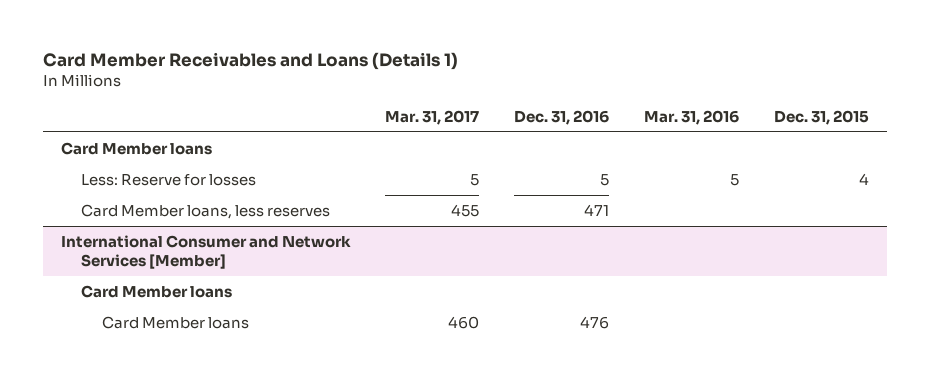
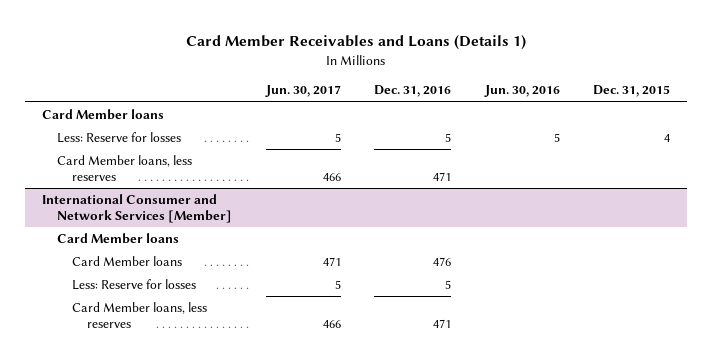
- | Mar. 31, 2017 | Dec. 31, 2016 | Mar. 31, 2016 | Dec. 31, 2015
+ | Jun. 30, 2017 | Dec. 31, 2016 | Jun. 30, 2016 | Dec. 31, 2015
@ International Consumer and Network Services [Member]
+ Less: Reserve for losses | 5 | 5 | |
+ Card Member loans, less reserves | 466 | 471 | |

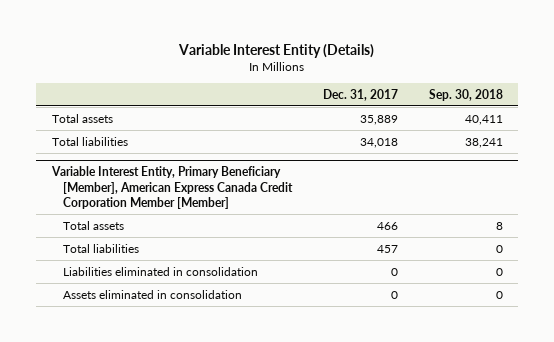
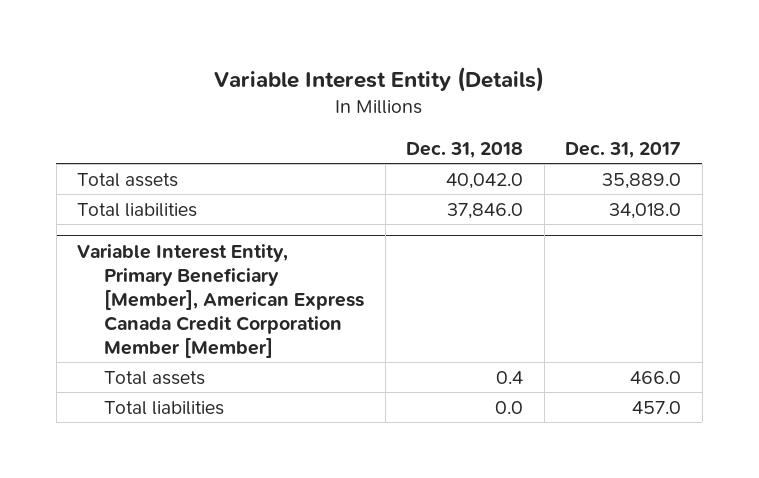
- | Dec. 31, 2017 | Sep. 30, 2018
+ | Dec. 31, 2018 | Dec. 31, 2017
- Total assets | 35,889 | 40,411
- Total liabilities | 34,018 | 38,241
+ Total assets | 40,042.0 | 35,889.0
+ Total liabilities | 37,846.0 | 34,018.0
@ Variable Interest Entity, Primary Beneficiary [Member], American Express Canada Credit Corporation Member [Member]
- Total assets | 466 | 8
- Total liabilities | 457 | 0
- Liabilities eliminated in consolidation | 0 | 0
- Assets eliminated in consolidation | 0 | 0
+ Total assets | 0.4 | 466.0
+ Total liabilities | 0.0 | 457.0

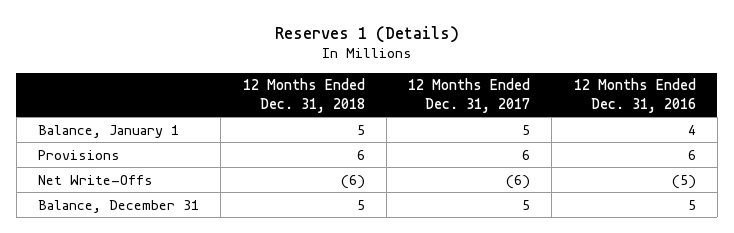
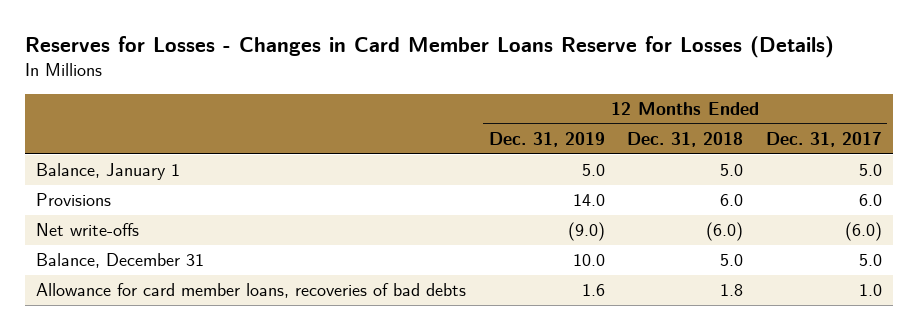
- Reserves 1 (Details)
+ Reserves for Losses - Changes in Card Member Loans Reserve for Losses (Details)
- | 12 Months Ended Dec. 31, 2018 | 12 Months Ended Dec. 31, 2017 | 12 Months Ended Dec. 31, 2016
+ | 12 Months Ended Dec. 31, 2019 | 12 Months Ended Dec. 31, 2018 | 12 Months Ended Dec. 31, 2017
- Balance, January 1 | 5 | 5 | 4
- Provisions | 6 | 6 | 6
- Net Write-Offs | (6) | (6) | (5)
- Balance, December 31 | 5 | 5 | 5
+ Balance, January 1 | 5.0 | 5.0 | 5.0
+ Provisions | 14.0 | 6.0 | 6.0
+ Net write-offs | (9.0) | (6.0) | (6.0)
+ Balance, December 31 | 10.0 | 5.0 | 5.0
+ Allowance for card member loans, recoveries of bad debts | 1.6 | 1.8 | 1.0

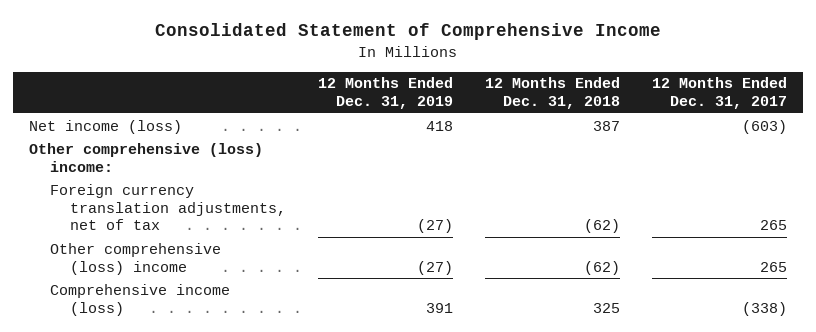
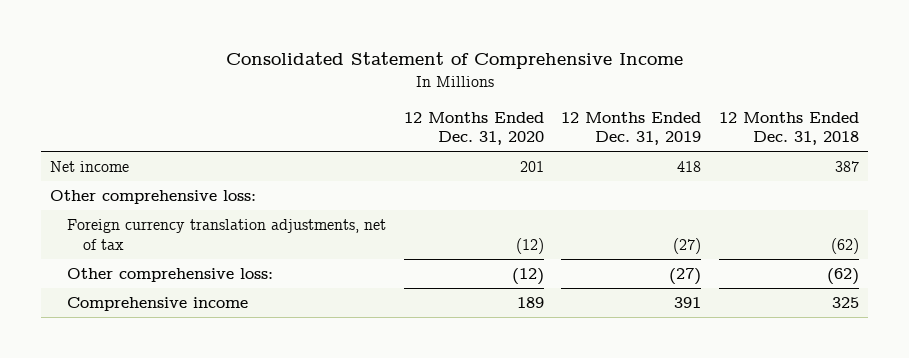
- | 12 Months Ended Dec. 31, 2019 | 12 Months Ended Dec. 31, 2018 | 12 Months Ended Dec. 31, 2017
+ | 12 Months Ended Dec. 31, 2020 | 12 Months Ended Dec. 31, 2019 | 12 Months Ended Dec. 31, 2018
- Net income (loss) | 418 | 387 | (603)
- Other comprehensive (loss) income:
+ Net income | 201 | 418 | 387
+ Other comprehensive loss:
- Other comprehensive (loss) income | (27) | (62) | 265
- Comprehensive income (loss) | 391 | 325 | (338)
+ Other comprehensive loss: | (12) | (27) | (62)
+ Comprehensive income | 189 | 391 | 325

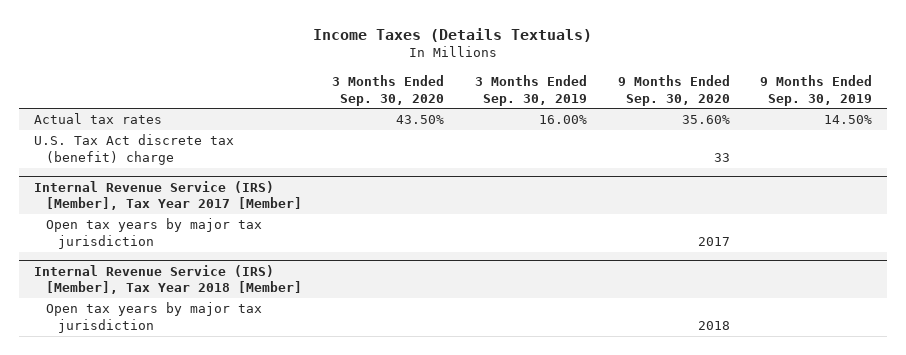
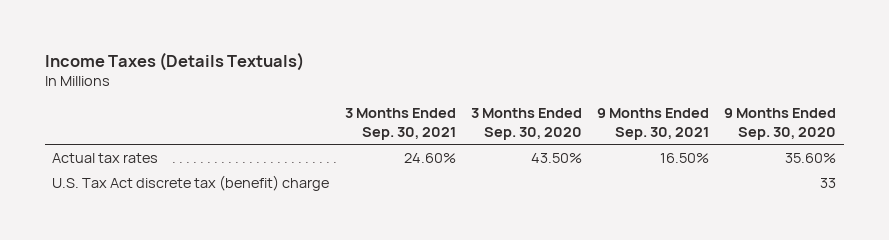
- | 3 Months Ended Sep. 30, 2020 | 3 Months Ended Sep. 30, 2019 | 9 Months Ended Sep. 30, 2020 | 9 Months Ended Sep. 30, 2019
+ | 3 Months Ended Sep. 30, 2021 | 3 Months Ended Sep. 30, 2020 | 9 Months Ended Sep. 30, 2021 | 9 Months Ended Sep. 30, 2020
- Internal Revenue Service (IRS) [Member], Tax Year 2017 [Member]
- Open tax years by major tax jurisdiction | | | 2017 |
- Internal Revenue Service (IRS) [Member], Tax Year 2018 [Member]
- Open tax years by major tax jurisdiction | | | 2018 |

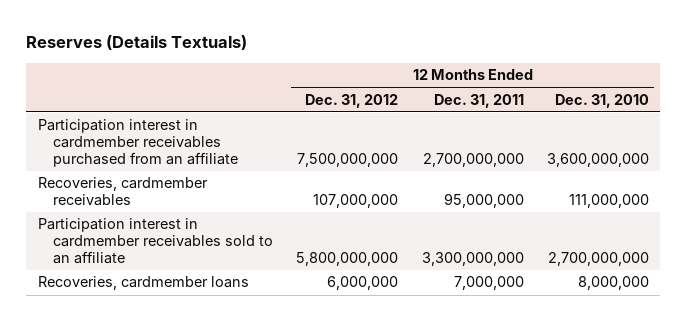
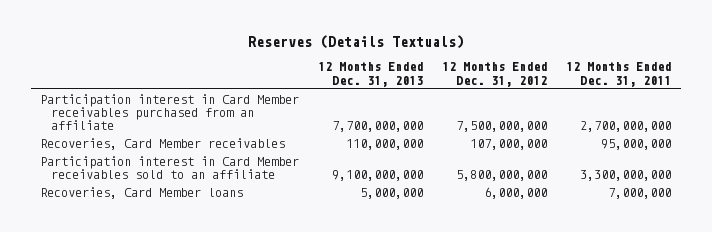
- | 12 Months Ended Dec. 31, 2012 | 12 Months Ended Dec. 31, 2011 | 12 Months Ended Dec. 31, 2010
+ | 12 Months Ended Dec. 31, 2013 | 12 Months Ended Dec. 31, 2012 | 12 Months Ended Dec. 31, 2011
- Participation interest in cardmember receivables purchased from an affiliate | 7,500,000,000 | 2,700,000,000 | 3,600,000,000
- Recoveries, cardmember receivables | 107,000,000 | 95,000,000 | 111,000,000
- Participation interest in cardmember receivables sold to an affiliate | 5,800,000,000 | 3,300,000,000 | 2,700,000,000
- Recoveries, cardmember loans | 6,000,000 | 7,000,000 | 8,000,000
+ Participation interest in Card Member receivables purchased from an affiliate | 7,700,000,000 | 7,500,000,000 | 2,700,000,000
+ Recoveries, Card Member receivables | 110,000,000 | 107,000,000 | 95,000,000
+ Participation interest in Card Member receivables sold to an affiliate | 9,100,000,000 | 5,800,000,000 | 3,300,000,000
+ Recoveries, Card Member loans | 5,000,000 | 6,000,000 | 7,000,000

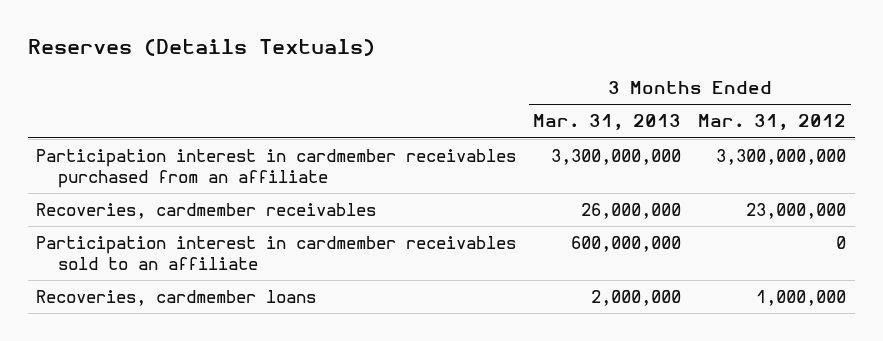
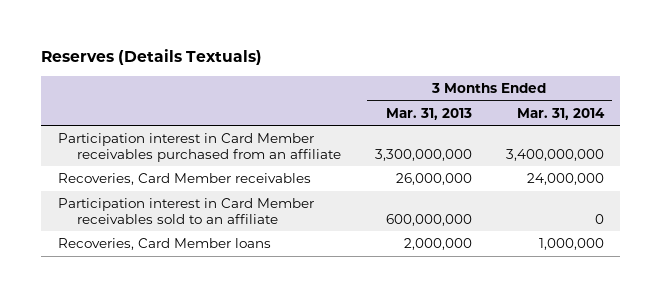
- | 3 Months Ended Mar. 31, 2013 | 3 Months Ended Mar. 31, 2012
+ | 3 Months Ended Mar. 31, 2013 | 3 Months Ended Mar. 31, 2014
- Participation interest in cardmember receivables purchased from an affiliate | 3,300,000,000 | 3,300,000,000
- Recoveries, cardmember receivables | 26,000,000 | 23,000,000
- Participation interest in cardmember receivables sold to an affiliate | 600,000,000 | 0
- Recoveries, cardmember loans | 2,000,000 | 1,000,000
+ Participation interest in Card Member receivables purchased from an affiliate | 3,300,000,000 | 3,400,000,000
+ Recoveries, Card Member receivables | 26,000,000 | 24,000,000
+ Participation interest in Card Member receivables sold to an affiliate | 600,000,000 | 0
+ Recoveries, Card Member loans | 2,000,000 | 1,000,000

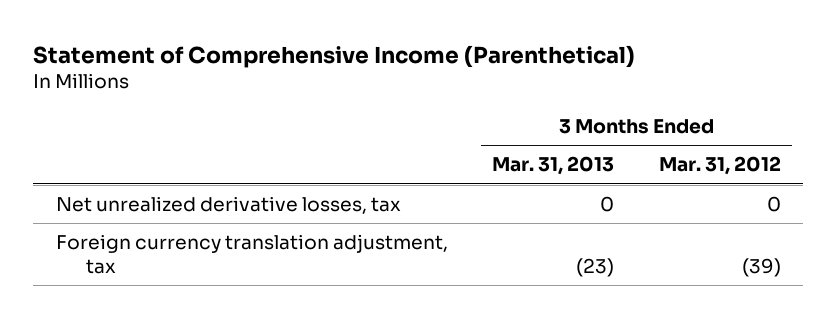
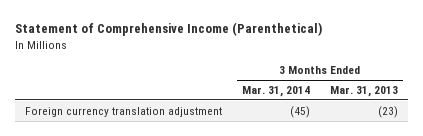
- | 3 Months Ended Mar. 31, 2013 | 3 Months Ended Mar. 31, 2012
+ | 3 Months Ended Mar. 31, 2014 | 3 Months Ended Mar. 31, 2013
- Net unrealized derivative losses, tax | 0 | 0
- Foreign currency translation adjustment, tax | (23) | (39)
+ Foreign currency translation adjustment | (45) | (23)

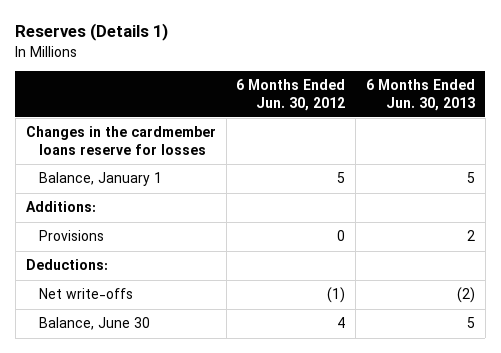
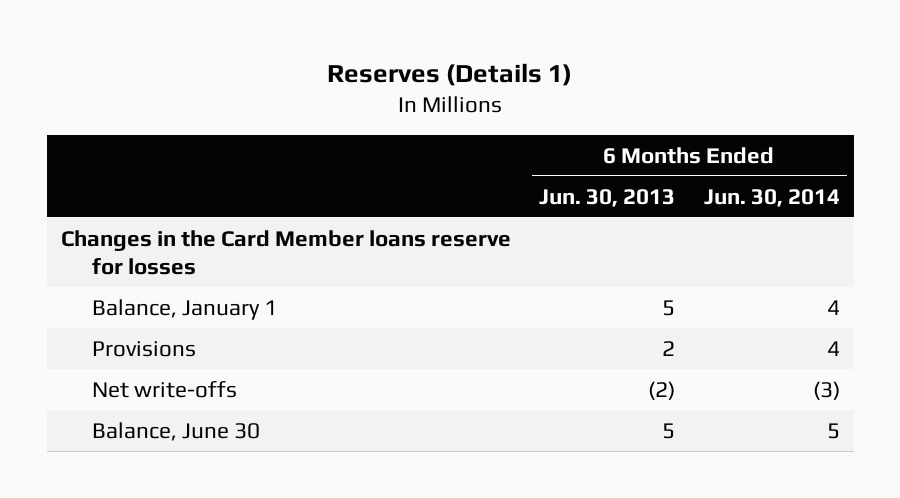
- | 6 Months Ended Jun. 30, 2012 | 6 Months Ended Jun. 30, 2013
+ | 6 Months Ended Jun. 30, 2013 | 6 Months Ended Jun. 30, 2014
- Changes in the cardmember loans reserve for losses
+ Changes in the Card Member loans reserve for losses
- Additions:
- Deductions:

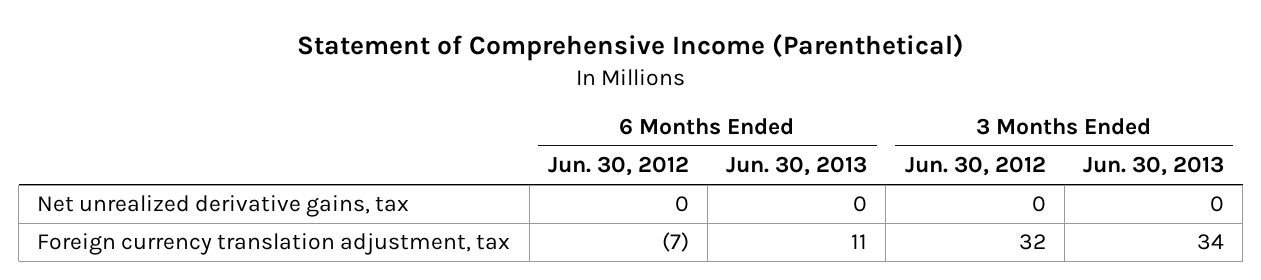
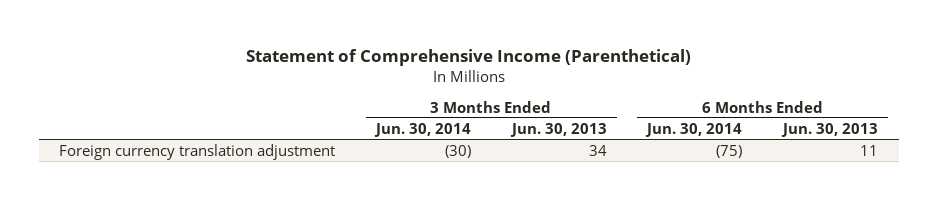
- | 6 Months Ended Jun. 30, 2012 | 6 Months Ended Jun. 30, 2013 | 3 Months Ended Jun. 30, 2012 | 3 Months Ended Jun. 30, 2013
+ | 3 Months Ended Jun. 30, 2014 | 3 Months Ended Jun. 30, 2013 | 6 Months Ended Jun. 30, 2014 | 6 Months Ended Jun. 30, 2013
- Net unrealized derivative gains, tax | 0 | 0 | 0 | 0
- Foreign currency translation adjustment, tax | (7) | 11 | 32 | 34
+ Foreign currency translation adjustment | (30) | 34 | (75) | 11

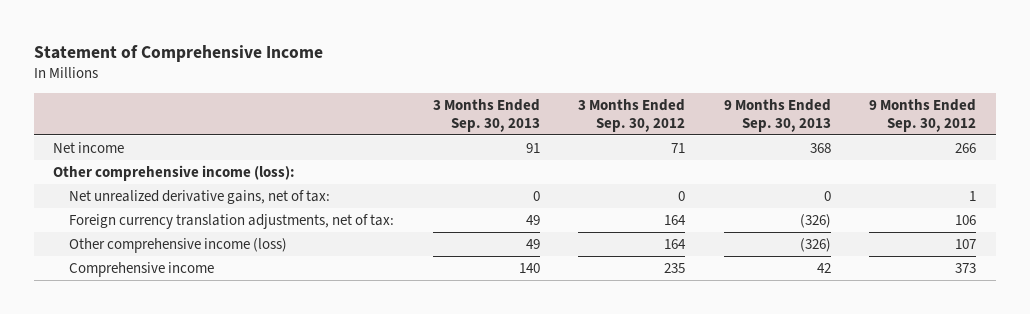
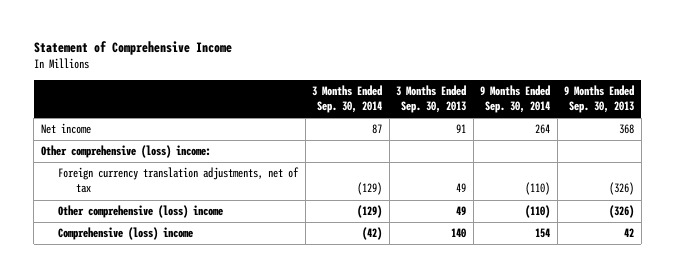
- | 3 Months Ended Sep. 30, 2013 | 3 Months Ended Sep. 30, 2012 | 9 Months Ended Sep. 30, 2013 | 9 Months Ended Sep. 30, 2012
+ | 3 Months Ended Sep. 30, 2014 | 3 Months Ended Sep. 30, 2013 | 9 Months Ended Sep. 30, 2014 | 9 Months Ended Sep. 30, 2013
- Other comprehensive income (loss):
- Net unrealized derivative gains, net of tax: | 0 | 0 | 0 | 1
- Foreign currency translation adjustments, net of tax: | 49 | 164 | (326) | 106
- Other comprehensive income (loss) | 49 | 164 | (326) | 107
- Comprehensive income | 140 | 235 | 42 | 373
+ Other comprehensive (loss) income:
+ Foreign currency translation adjustments, net of tax | (129) | 49 | (110) | (326)
+ Other comprehensive (loss) income | (129) | 49 | (110) | (326)
+ Comprehensive (loss) income | (42) | 140 | 154 | 42

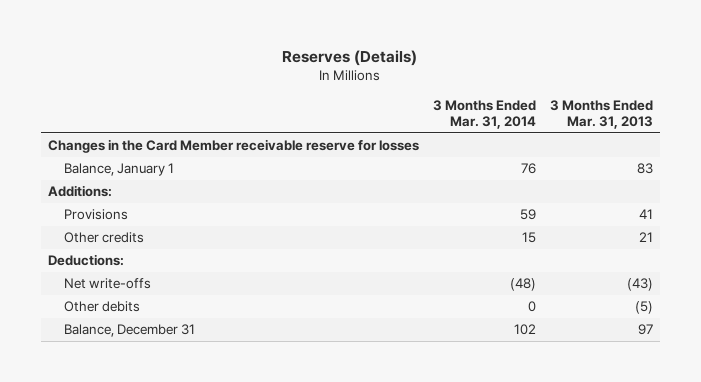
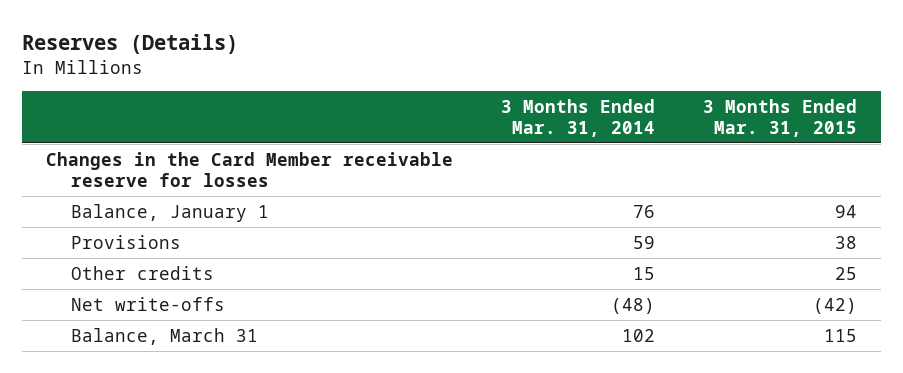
- | 3 Months Ended Mar. 31, 2014 | 3 Months Ended Mar. 31, 2013
+ | 3 Months Ended Mar. 31, 2014 | 3 Months Ended Mar. 31, 2015
- Additions:
- Deductions:
- Other debits | 0 | (5)
- Balance, December 31 | 102 | 97
+ Balance, March 31 | 102 | 115

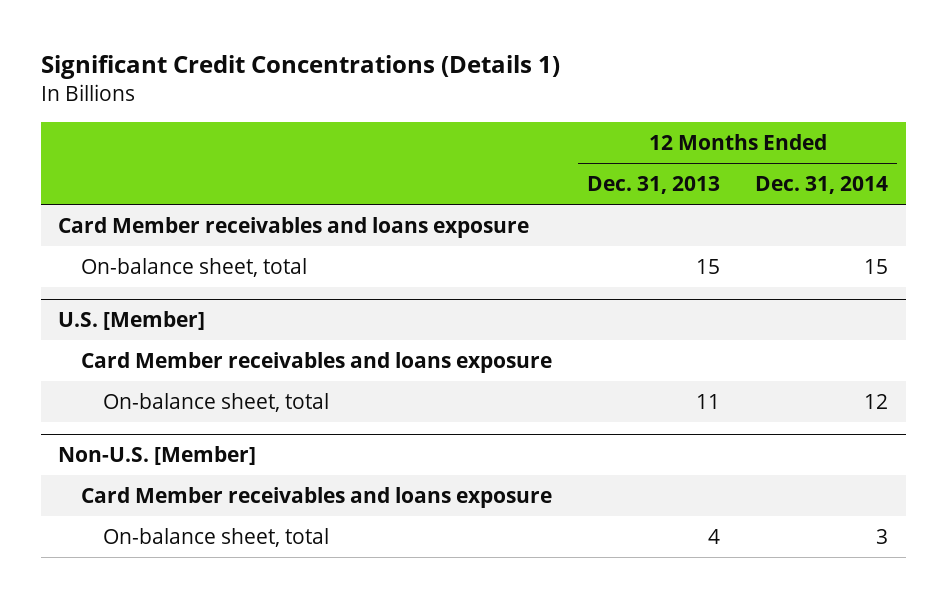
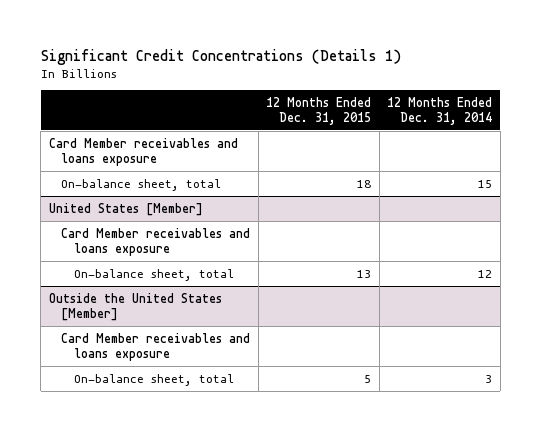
- | 12 Months Ended Dec. 31, 2013 | 12 Months Ended Dec. 31, 2014
+ | 12 Months Ended Dec. 31, 2015 | 12 Months Ended Dec. 31, 2014
- U.S. [Member]
+ United States [Member]
- Non-U.S. [Member]
+ Outside the United States [Member]

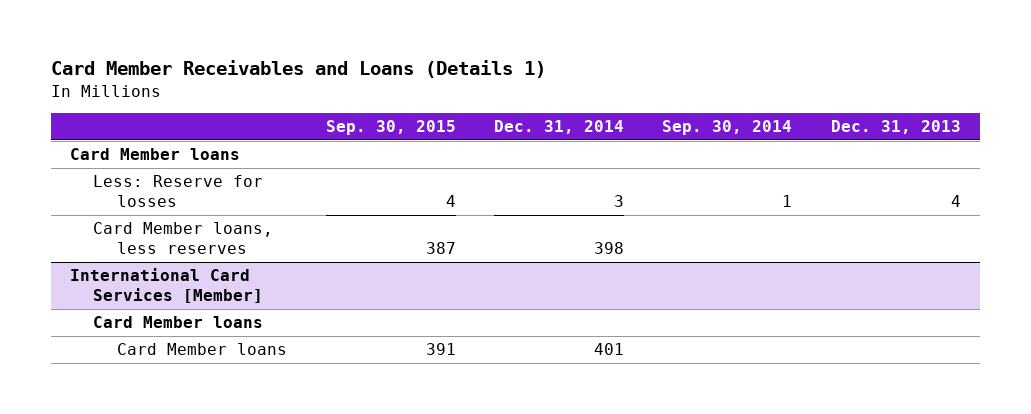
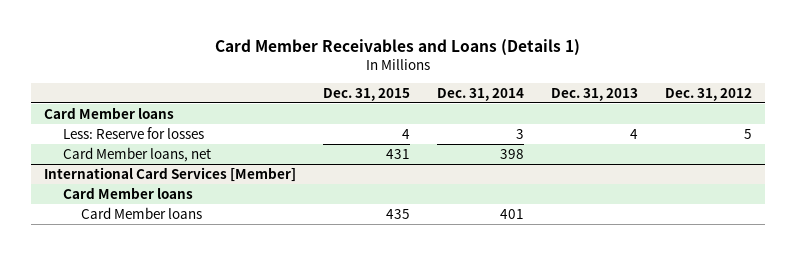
- | Sep. 30, 2015 | Dec. 31, 2014 | Sep. 30, 2014 | Dec. 31, 2013
+ | Dec. 31, 2015 | Dec. 31, 2014 | Dec. 31, 2013 | Dec. 31, 2012
- Card Member loans, less reserves | 387 | 398 | |
+ Card Member loans, net | 431 | 398 | |

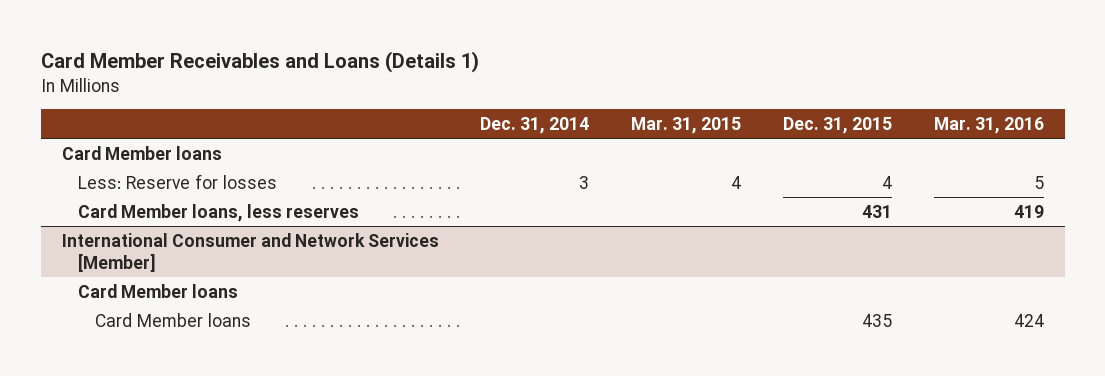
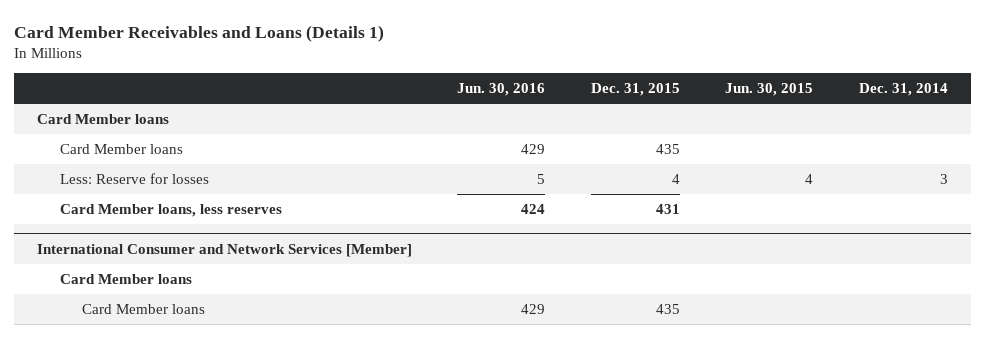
- | Dec. 31, 2014 | Mar. 31, 2015 | Dec. 31, 2015 | Mar. 31, 2016
+ | Jun. 30, 2016 | Dec. 31, 2015 | Jun. 30, 2015 | Dec. 31, 2014
+ Card Member loans | 429 | 435 | |

